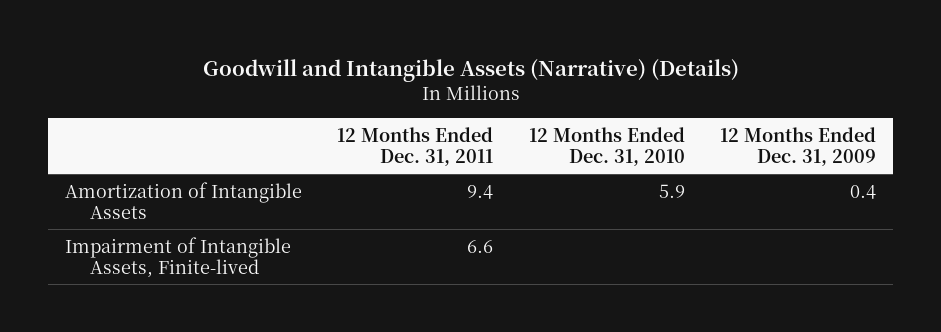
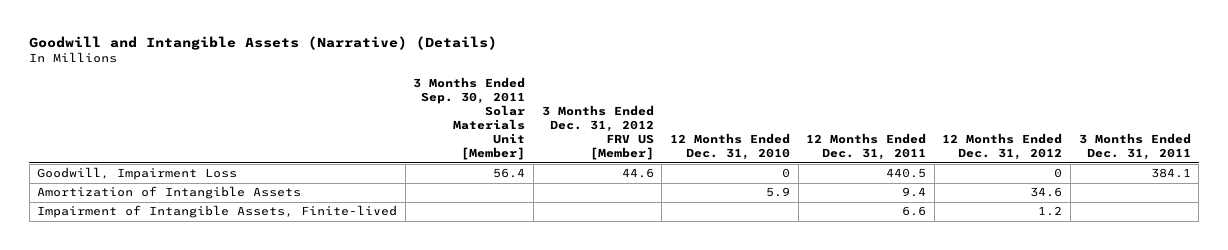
- | 12 Months Ended Dec. 31, 2011 | 12 Months Ended Dec. 31, 2010 | 12 Months Ended Dec. 31, 2009
+ | 3 Months Ended Sep. 30, 2011 Solar Materials Unit [Member] | 3 Months Ended Dec. 31, 2012 FRV US [Member] | 12 Months Ended Dec. 31, 2010 | 12 Months Ended Dec. 31, 2011 | 12 Months Ended Dec. 31, 2012 | 3 Months Ended Dec. 31, 2011
+ Goodwill, Impairment Loss | 56.4 | 44.6 | 0 | 440.5 | 0 | 384.1

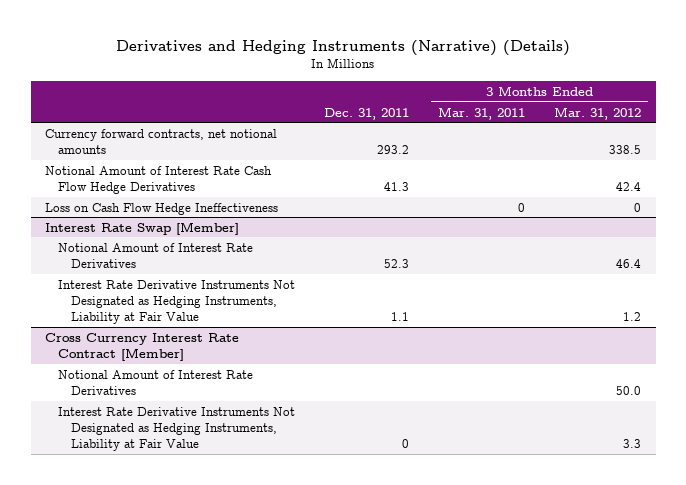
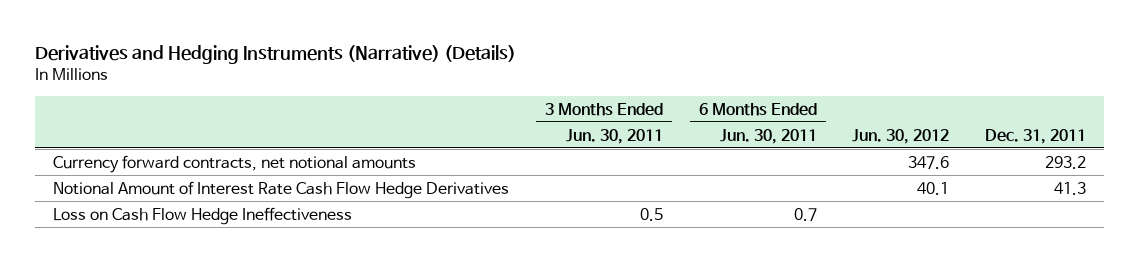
- | Dec. 31, 2011 | 3 Months Ended Mar. 31, 2011 | 3 Months Ended Mar. 31, 2012
+ | 3 Months Ended Jun. 30, 2011 | 6 Months Ended Jun. 30, 2011 | Jun. 30, 2012 | Dec. 31, 2011
- Interest Rate Swap [Member]
- Notional Amount of Interest Rate Derivatives | 52.3 | | 46.4
- Interest Rate Derivative Instruments Not Designated as Hedging Instruments, Liability at Fair Value | 1.1 | | 1.2
- Cross Currency Interest Rate Contract [Member]
- Notional Amount of Interest Rate Derivatives | | | 50.0
- Interest Rate Derivative Instruments Not Designated as Hedging Instruments, Liability at Fair Value | 0 | | 3.3

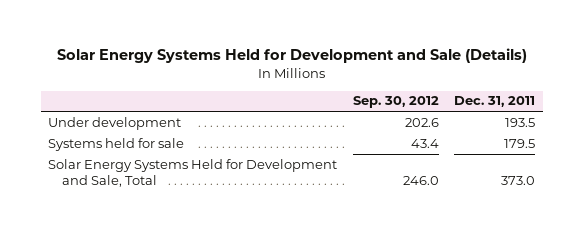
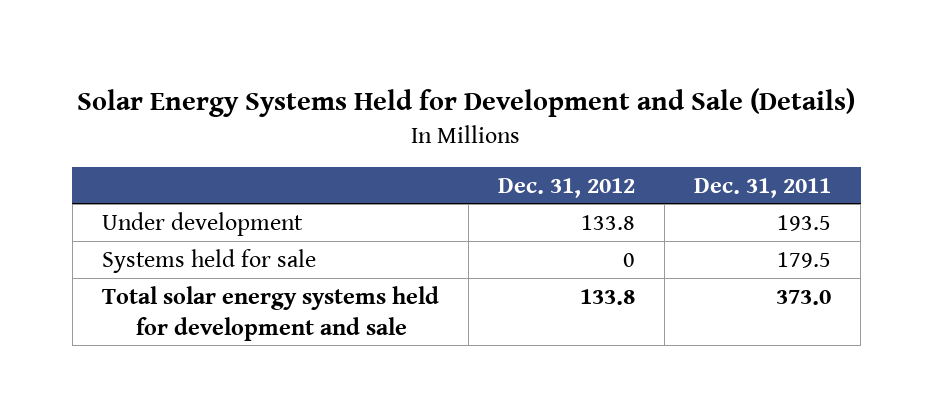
- | Sep. 30, 2012 | Dec. 31, 2011
+ | Dec. 31, 2012 | Dec. 31, 2011
- Solar Energy Systems Held for Development and Sale, Total | 246.0 | 373.0
+ Total solar energy systems held for development and sale | 133.8 | 373.0

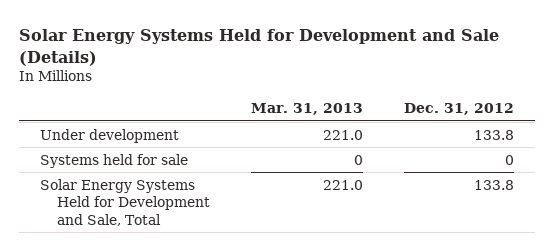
- | Dec. 31, 2012 | Dec. 31, 2011
+ | Mar. 31, 2013 | Dec. 31, 2012
- Total solar energy systems held for development and sale | 133.8 | 373.0
+ Solar Energy Systems Held for Development and Sale, Total | 221.0 | 133.8

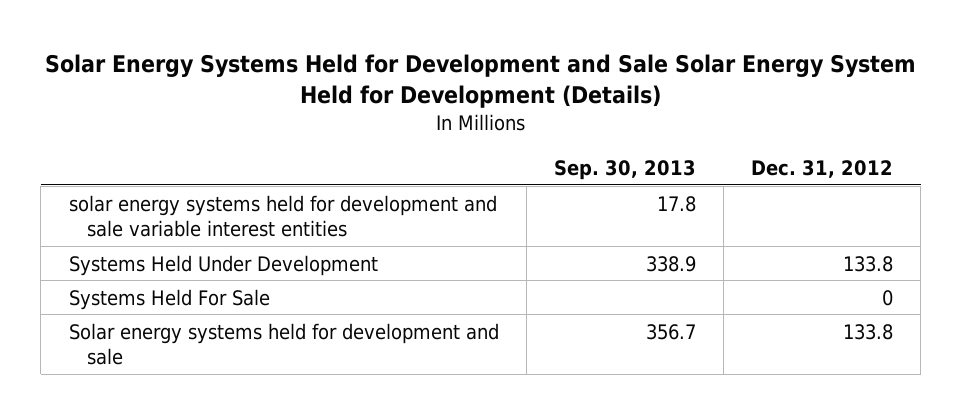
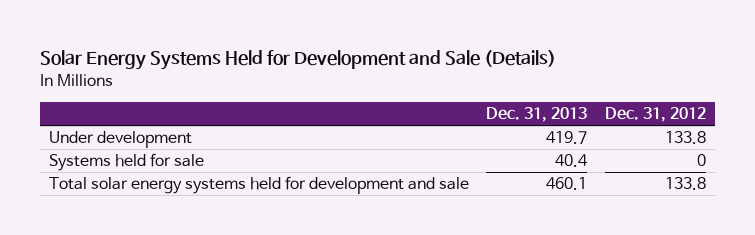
- Solar Energy Systems Held for Development and Sale Solar Energy System Held for Development (Details)
+ Solar Energy Systems Held for Development and Sale (Details)
- | Sep. 30, 2013 | Dec. 31, 2012
+ | Dec. 31, 2013 | Dec. 31, 2012
- solar energy systems held for development and sale variable interest entities | 17.8 |
- Systems Held Under Development | 338.9 | 133.8
- Systems Held For Sale | | 0
- Solar energy systems held for development and sale | 356.7 | 133.8
+ Under development | 419.7 | 133.8
+ Systems held for sale | 40.4 | 0
+ Total solar energy systems held for development and sale | 460.1 | 133.8

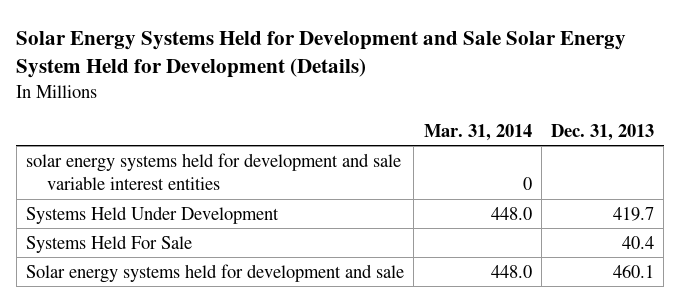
- Solar Energy Systems Held for Development and Sale (Details)
+ Solar Energy Systems Held for Development and Sale Solar Energy System Held for Development (Details)
- | Dec. 31, 2013 | Dec. 31, 2012
+ | Mar. 31, 2014 | Dec. 31, 2013
- Under development | 419.7 | 133.8
- Systems held for sale | 40.4 | 0
- Total solar energy systems held for development and sale | 460.1 | 133.8
+ solar energy systems held for development and sale variable interest entities | 0 |
+ Systems Held Under Development | 448.0 | 419.7
+ Systems Held For Sale | | 40.4
+ Solar energy systems held for development and sale | 448.0 | 460.1

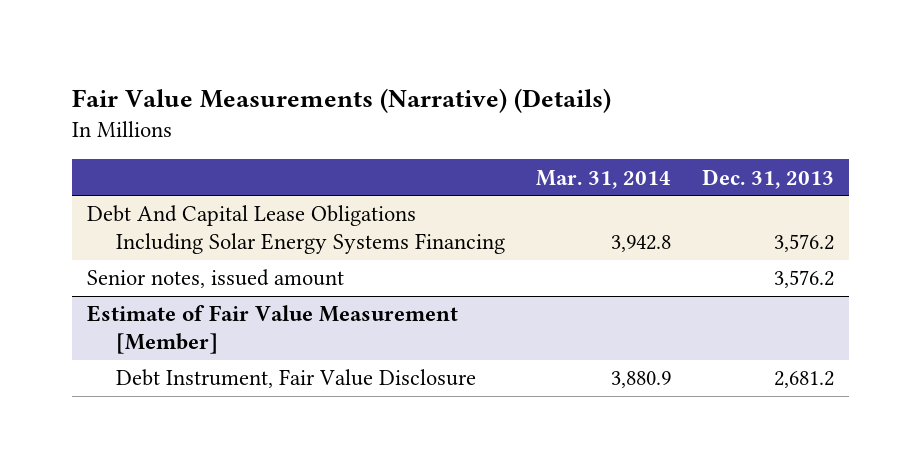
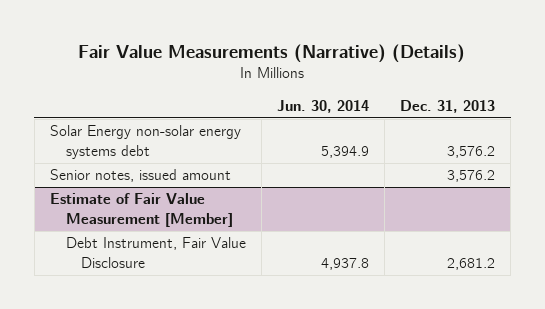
- | Mar. 31, 2014 | Dec. 31, 2013
+ | Jun. 30, 2014 | Dec. 31, 2013
- Debt And Capital Lease Obligations Including Solar Energy Systems Financing | 3,942.8 | 3,576.2
+ Solar Energy non-solar energy systems debt | 5,394.9 | 3,576.2

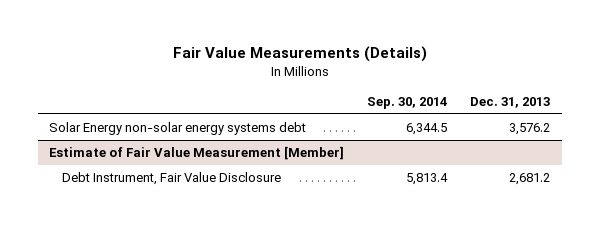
- Fair Value Measurements (Narrative) (Details)
+ Fair Value Measurements (Details)
- | Jun. 30, 2014 | Dec. 31, 2013
+ | Sep. 30, 2014 | Dec. 31, 2013
- Senior notes, issued amount | | 3,576.2

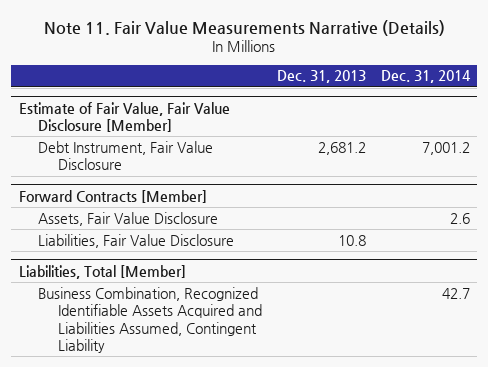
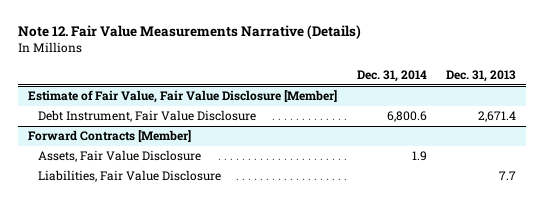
- Note 11. Fair Value Measurements Narrative (Details)
+ Note 12. Fair Value Measurements Narrative (Details)
- | Dec. 31, 2013 | Dec. 31, 2014
+ | Dec. 31, 2014 | Dec. 31, 2013
@ Estimate of Fair Value, Fair Value Disclosure [Member]
- Debt Instrument, Fair Value Disclosure | 2,681.2 | 7,001.2
+ Debt Instrument, Fair Value Disclosure | 6,800.6 | 2,671.4
@ Forward Contracts [Member]
- Assets, Fair Value Disclosure | | 2.6
- Liabilities, Fair Value Disclosure | 10.8 |
- Liabilities, Total [Member]
- Business Combination, Recognized Identifiable Assets Acquired and Liabilities Assumed, Contingent Liability | | 42.7
@ Forward Contracts [Member]
+ Assets, Fair Value Disclosure | 1.9 |
+ Liabilities, Fair Value Disclosure | | 7.7

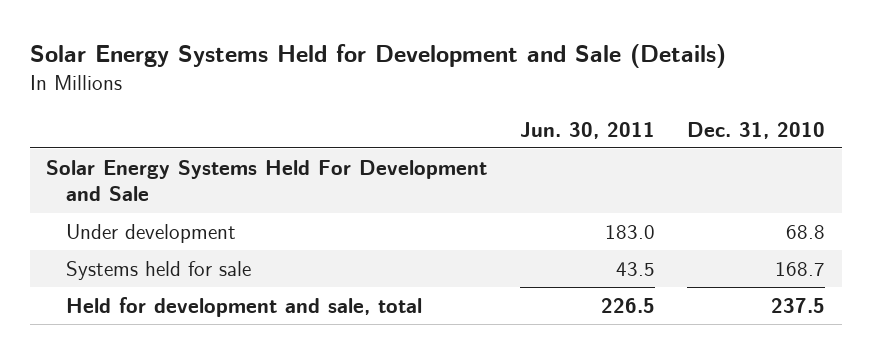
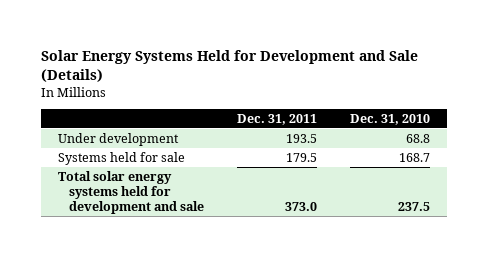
- | Jun. 30, 2011 | Dec. 31, 2010
+ | Dec. 31, 2011 | Dec. 31, 2010
- Solar Energy Systems Held For Development and Sale
- Held for development and sale, total | 226.5 | 237.5
+ Total solar energy systems held for development and sale | 373.0 | 237.5

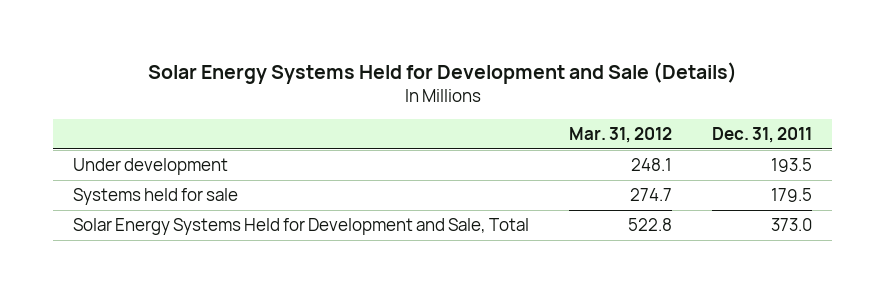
- | Dec. 31, 2011 | Dec. 31, 2010
+ | Mar. 31, 2012 | Dec. 31, 2011
- Total solar energy systems held for development and sale | 373.0 | 237.5
+ Solar Energy Systems Held for Development and Sale, Total | 522.8 | 373.0

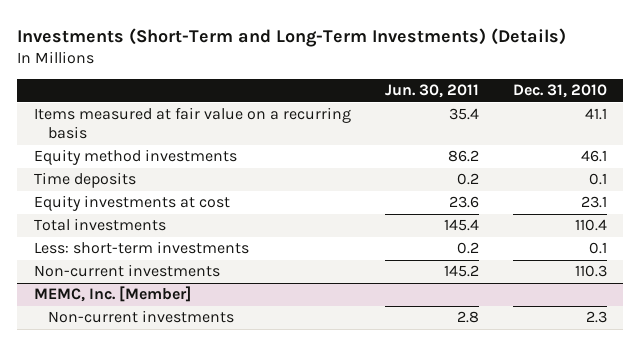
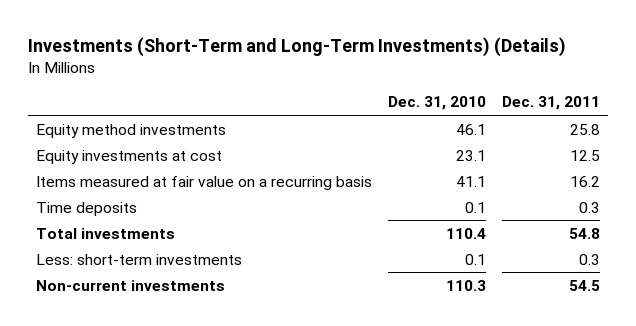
- | Jun. 30, 2011 | Dec. 31, 2010
+ | Dec. 31, 2010 | Dec. 31, 2011
moved down: Items measured at fair value on a recurring basis | 41.1 | 16.2
moved down: Time deposits | 0.1 | 0.3
- MEMC, Inc. [Member]
- Non-current investments | 2.8 | 2.3

